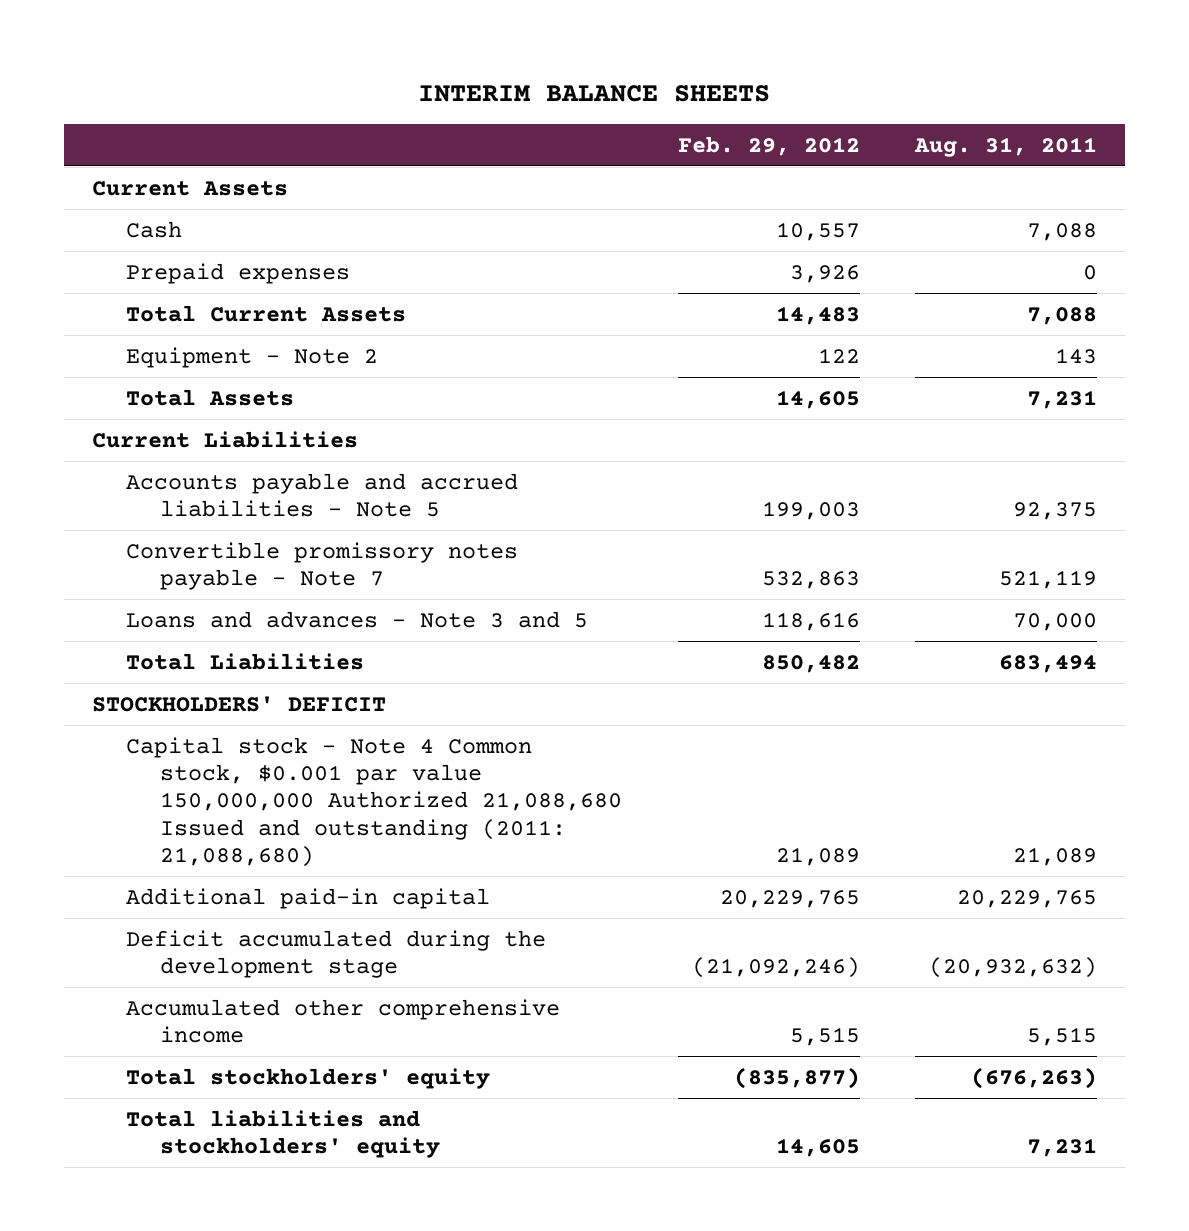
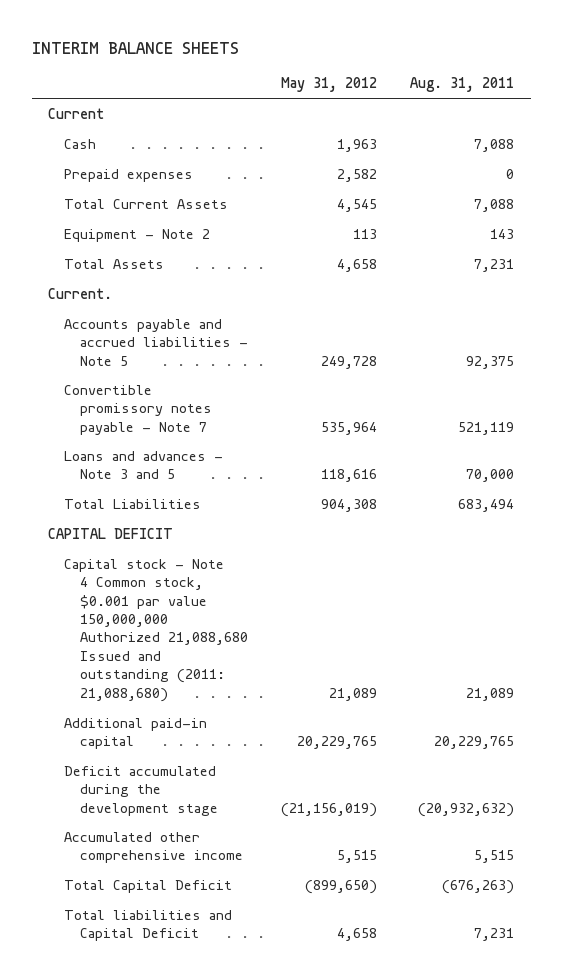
- | Feb. 29, 2012 | Aug. 31, 2011
+ | May 31, 2012 | Aug. 31, 2011
- Current Assets
+ Current
- Current Liabilities
+ Current.
- STOCKHOLDERS' DEFICIT
+ CAPITAL DEFICIT
- Total stockholders' equity | (835,877) | (676,263)
- Total liabilities and stockholders' equity | 14,605 | 7,231
+ Total Capital Deficit | (899,650) | (676,263)
+ Total liabilities and Capital Deficit | 4,658 | 7,231

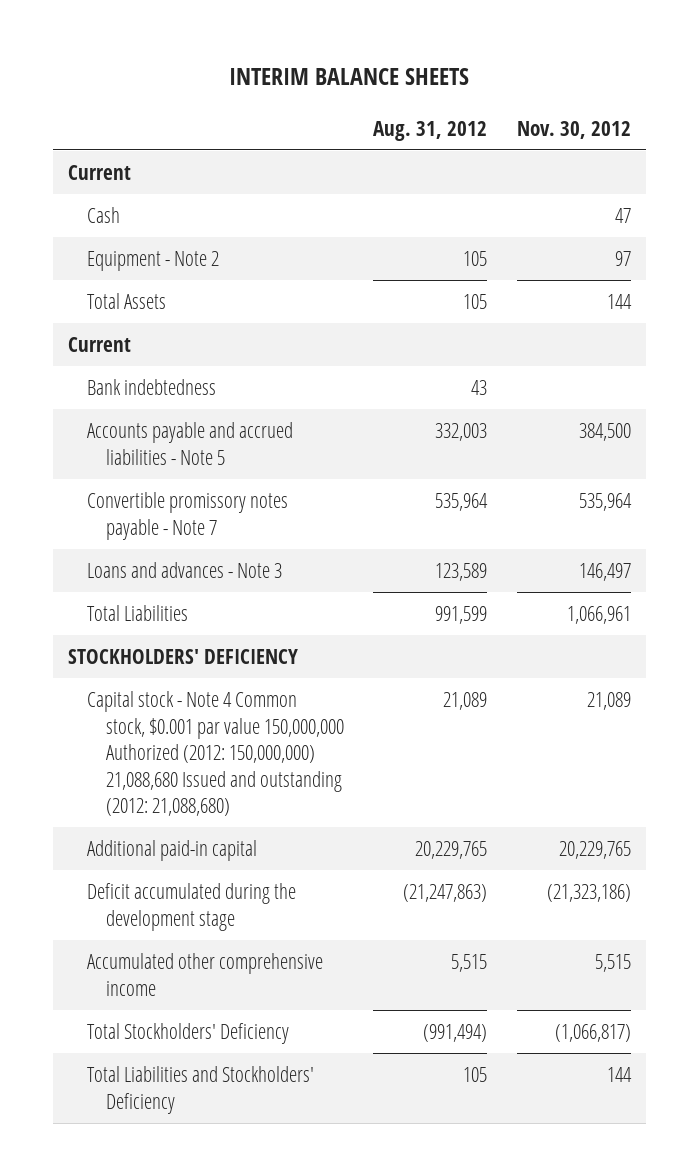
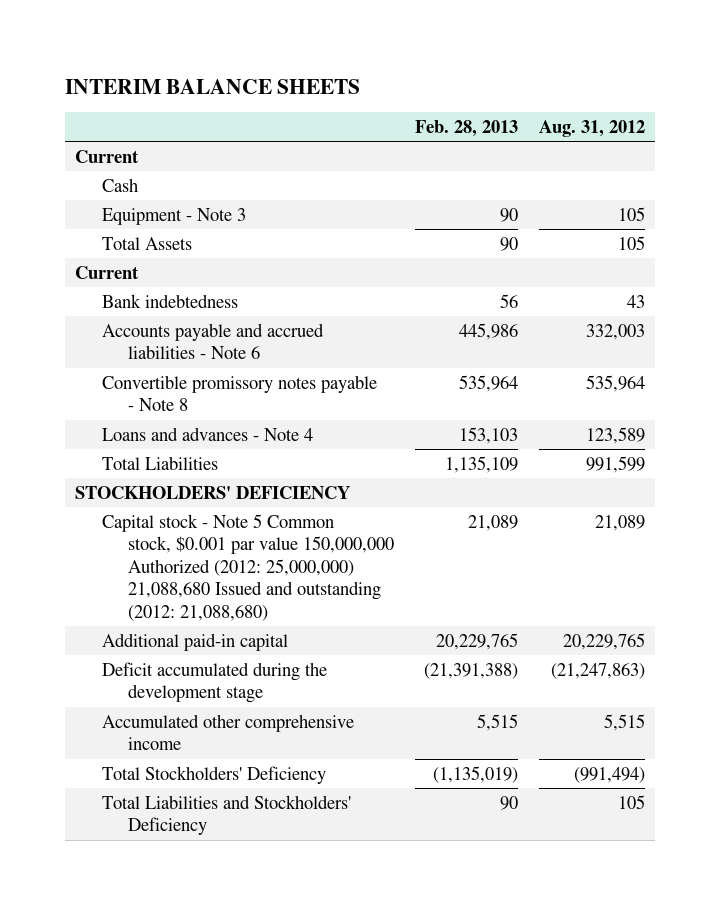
- | Aug. 31, 2012 | Nov. 30, 2012
+ | Feb. 28, 2013 | Aug. 31, 2012
- Equipment - Note 2 | 105 | 97
+ Equipment - Note 3 | 90 | 105
- Accounts payable and accrued liabilities - Note 5 | 332,003 | 384,500
- Convertible promissory notes payable - Note 7 | 535,964 | 535,964
- Loans and advances - Note 3 | 123,589 | 146,497
+ Accounts payable and accrued liabilities - Note 6 | 445,986 | 332,003
+ Convertible promissory notes payable - Note 8 | 535,964 | 535,964
+ Loans and advances - Note 4 | 153,103 | 123,589
- Capital stock - Note 4 Common stock, $0.001 par value 150,000,000 Authorized (2012: 150,000,000) 21,088,680 Issued and outstanding (2012: 21,088,680) | 21,089 | 21,089
+ Capital stock - Note 5 Common stock, $0.001 par value 150,000,000 Authorized (2012: 25,000,000) 21,088,680 Issued and outstanding (2012: 21,088,680) | 21,089 | 21,089

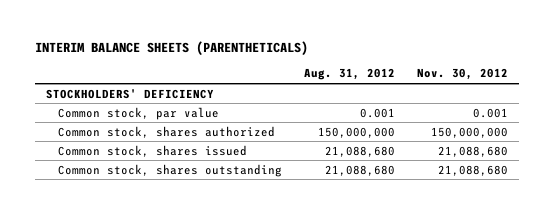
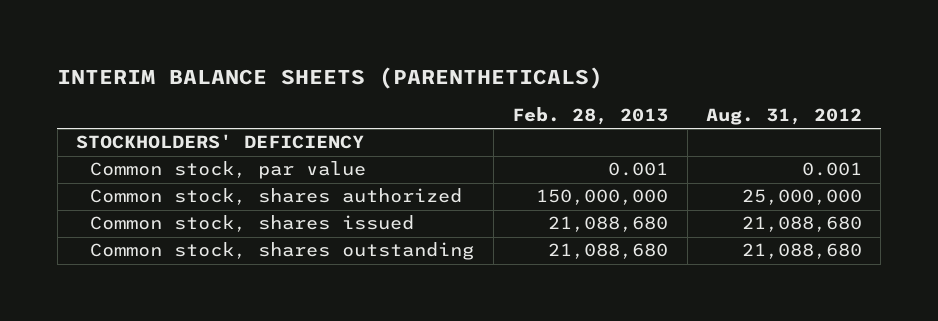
- | Aug. 31, 2012 | Nov. 30, 2012
+ | Feb. 28, 2013 | Aug. 31, 2012
- Common stock, shares authorized | 150,000,000 | 150,000,000
+ Common stock, shares authorized | 150,000,000 | 25,000,000

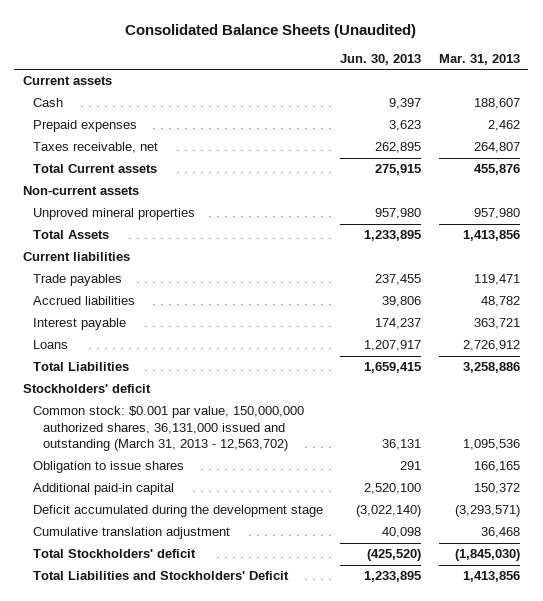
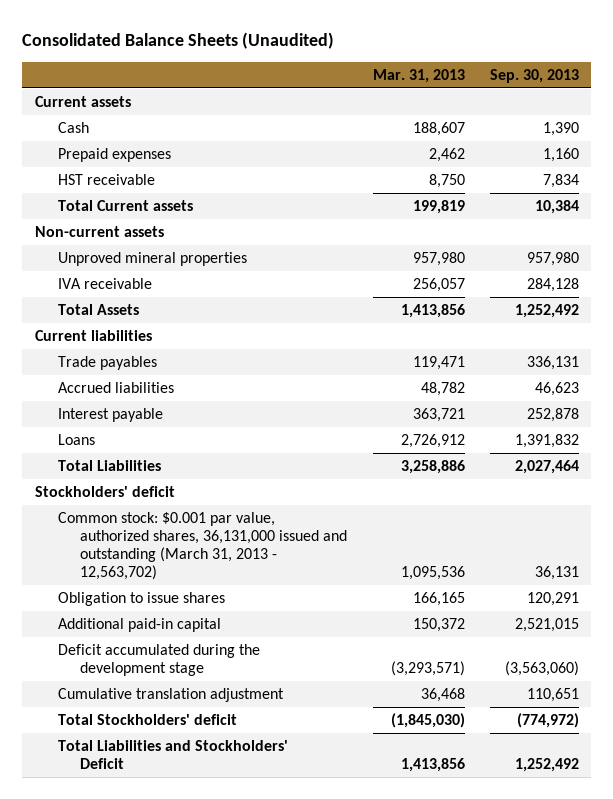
- | Jun. 30, 2013 | Mar. 31, 2013
+ | Mar. 31, 2013 | Sep. 30, 2013
- Taxes receivable, net | 262,895 | 264,807
- Total Current assets | 275,915 | 455,876
+ HST receivable | 8,750 | 7,834
+ Total Current assets | 199,819 | 10,384
+ IVA receivable | 256,057 | 284,128
- Common stock: $0.001 par value, 150,000,000 authorized shares, 36,131,000 issued and outstanding (March 31, 2013 - 12,563,702) | 36,131 | 1,095,536
+ Common stock: $0.001 par value, authorized shares, 36,131,000 issued and outstanding (March 31, 2013 - 12,563,702) | 1,095,536 | 36,131

